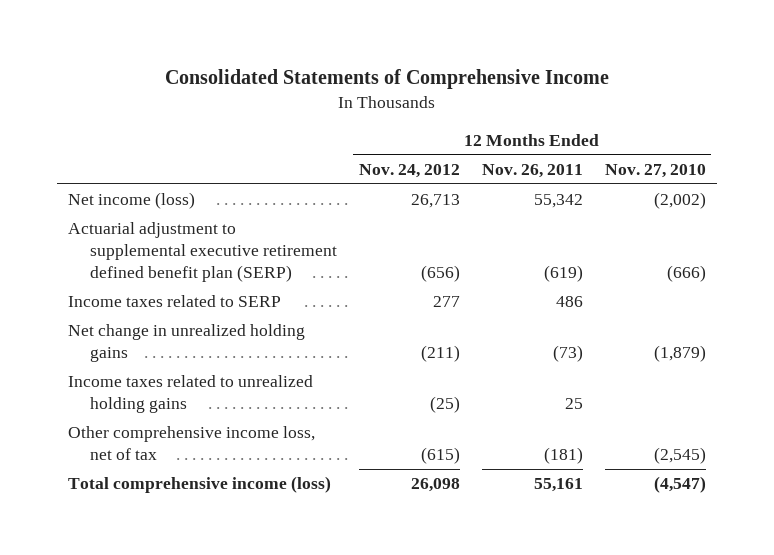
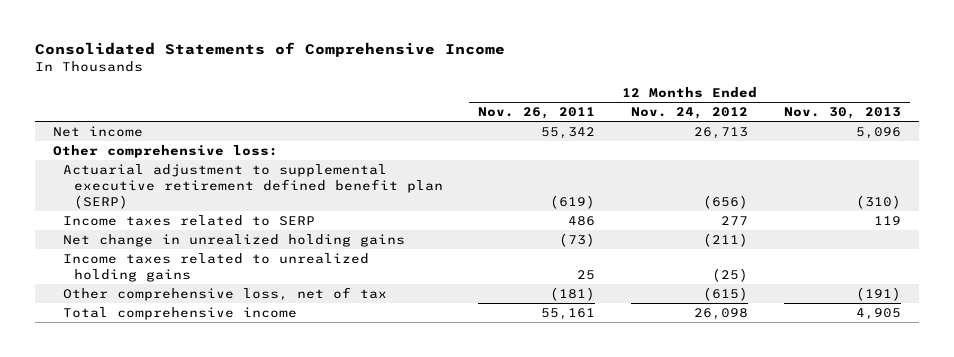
- | 12 Months Ended Nov. 24, 2012 | 12 Months Ended Nov. 26, 2011 | 12 Months Ended Nov. 27, 2010
+ | 12 Months Ended Nov. 26, 2011 | 12 Months Ended Nov. 24, 2012 | 12 Months Ended Nov. 30, 2013
- Net income (loss) | 26,713 | 55,342 | (2,002)
+ Net income | 55,342 | 26,713 | 5,096
+ Other comprehensive loss:
- Other comprehensive income loss, net of tax | (615) | (181) | (2,545)
- Total comprehensive income (loss) | 26,098 | 55,161 | (4,547)
+ Other comprehensive loss, net of tax | (181) | (615) | (191)
+ Total comprehensive income | 55,161 | 26,098 | 4,905

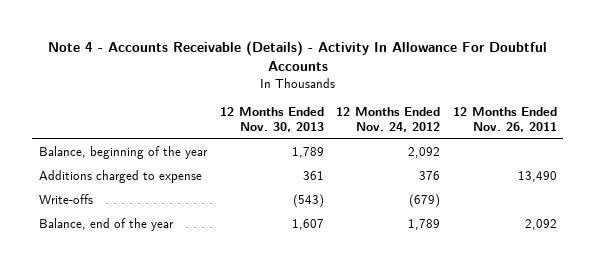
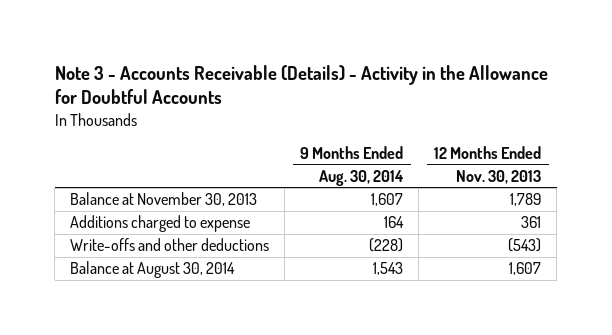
- Note 4 - Accounts Receivable (Details) - Activity In Allowance For Doubtful Accounts
+ Note 3 - Accounts Receivable (Details) - Activity in the Allowance for Doubtful Accounts
- | 12 Months Ended Nov. 30, 2013 | 12 Months Ended Nov. 24, 2012 | 12 Months Ended Nov. 26, 2011
+ | 9 Months Ended Aug. 30, 2014 | 12 Months Ended Nov. 30, 2013
- Balance, beginning of the year | 1,789 | 2,092 |
+ Balance at November 30, 2013 | 1,607 | 1,789
- Write-offs | (543) | (679) |
- Balance, end of the year | 1,607 | 1,789 | 2,092
+ Write-offs and other deductions | (228) | (543)
+ Balance at August 30, 2014 | 1,543 | 1,607

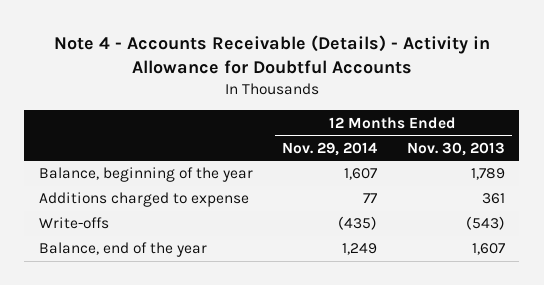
- Note 3 - Accounts Receivable (Details) - Activity in the Allowance for Doubtful Accounts
+ Note 4 - Accounts Receivable (Details) - Activity in Allowance for Doubtful Accounts
- | 9 Months Ended Aug. 30, 2014 | 12 Months Ended Nov. 30, 2013
+ | 12 Months Ended Nov. 29, 2014 | 12 Months Ended Nov. 30, 2013
- Balance at November 30, 2013 | 1,607 | 1,789
+ Balance, beginning of the year | 1,607 | 1,789
- Write-offs and other deductions | (228) | (543)
- Balance at August 30, 2014 | 1,543 | 1,607
+ Write-offs | (435) | (543)
+ Balance, end of the year | 1,249 | 1,607

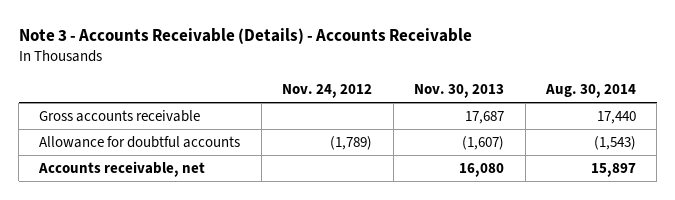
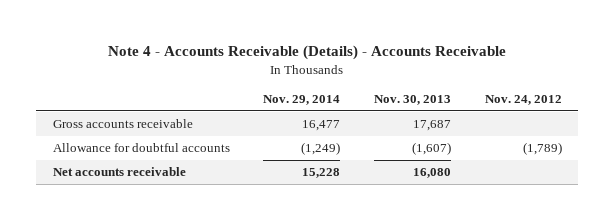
- Note 3 - Accounts Receivable (Details) - Accounts Receivable
+ Note 4 - Accounts Receivable (Details) - Accounts Receivable
- | Nov. 24, 2012 | Nov. 30, 2013 | Aug. 30, 2014
+ | Nov. 29, 2014 | Nov. 30, 2013 | Nov. 24, 2012
- Accounts receivable, net | | 16,080 | 15,897
+ Net accounts receivable | 15,228 | 16,080 |

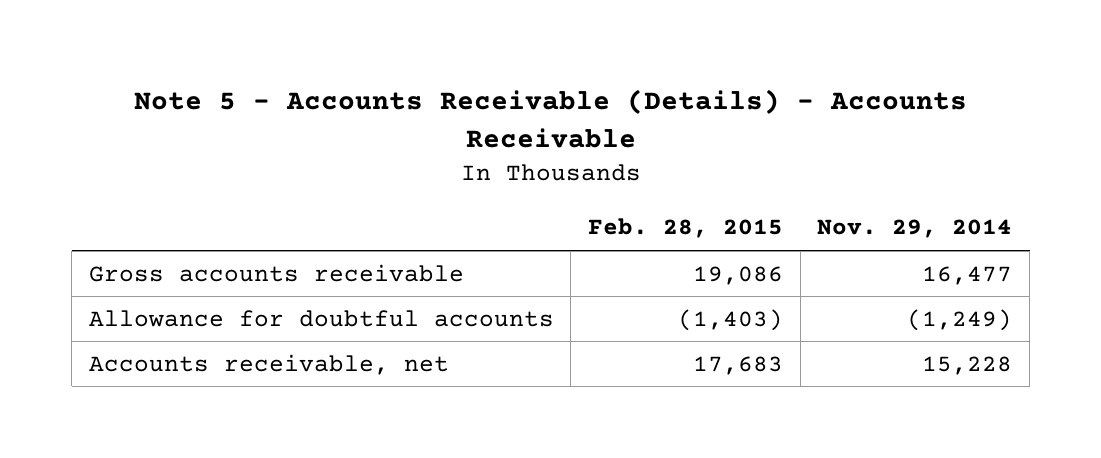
- Note 4 - Accounts Receivable (Details) - Accounts Receivable
+ Note 5 - Accounts Receivable (Details) - Accounts Receivable
- | Nov. 29, 2014 | Nov. 30, 2013 | Nov. 24, 2012
+ | Feb. 28, 2015 | Nov. 29, 2014
- Net accounts receivable | 15,228 | 16,080 |
+ Accounts receivable, net | 17,683 | 15,228

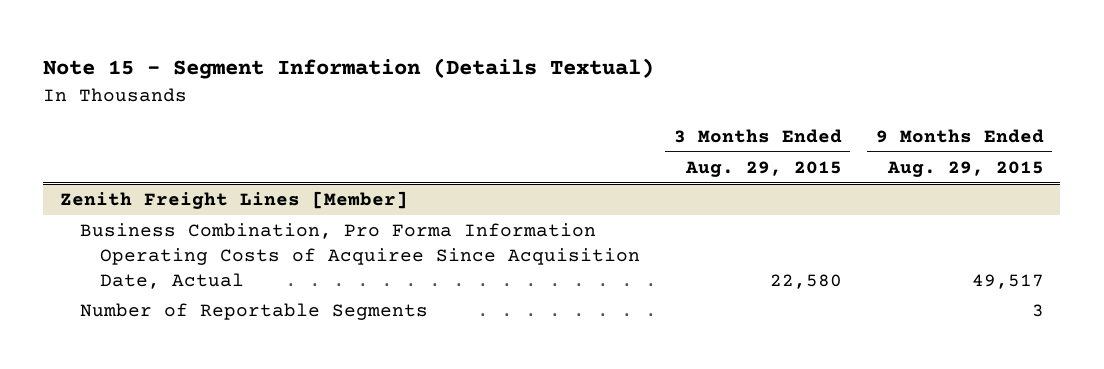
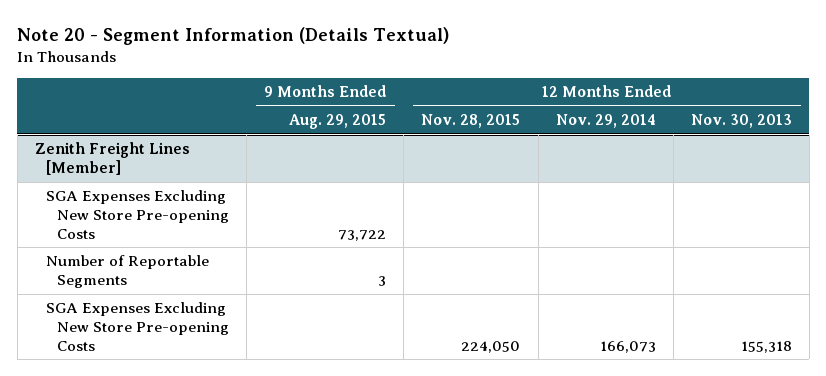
- Note 15 - Segment Information (Details Textual)
+ Note 20 - Segment Information (Details Textual)
- | 3 Months Ended Aug. 29, 2015 | 9 Months Ended Aug. 29, 2015
+ | 9 Months Ended Aug. 29, 2015 | 12 Months Ended Nov. 28, 2015 | 12 Months Ended Nov. 29, 2014 | 12 Months Ended Nov. 30, 2013
@ Zenith Freight Lines [Member]
- Business Combination, Pro Forma Information Operating Costs of Acquiree Since Acquisition Date, Actual | 22,580 | 49,517
+ SGA Expenses Excluding New Store Pre-opening Costs | 73,722 | | |
+ SGA Expenses Excluding New Store Pre-opening Costs | | 224,050 | 166,073 | 155,318

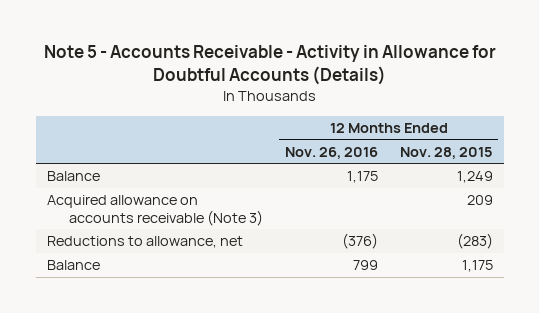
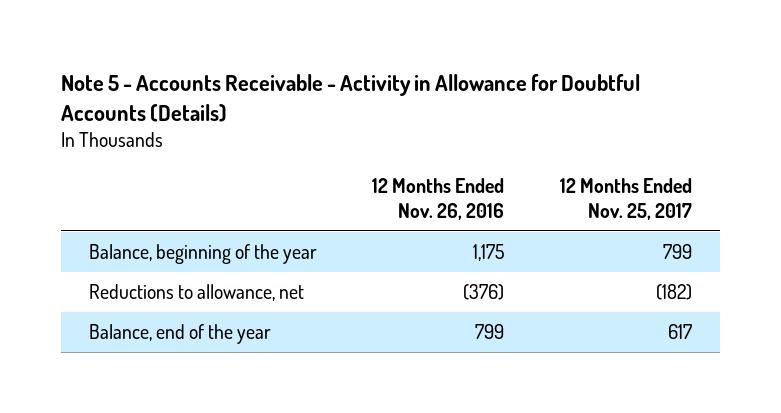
- | 12 Months Ended Nov. 26, 2016 | 12 Months Ended Nov. 28, 2015
+ | 12 Months Ended Nov. 26, 2016 | 12 Months Ended Nov. 25, 2017
- Balance | 1,175 | 1,249
- Acquired allowance on accounts receivable (Note 3) | | 209
+ Balance, beginning of the year | 1,175 | 799
- Balance | 799 | 1,175
+ Balance, end of the year | 799 | 617

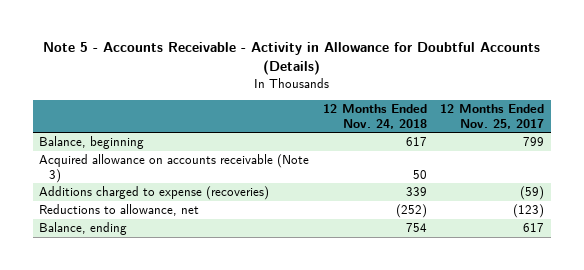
- | 12 Months Ended Nov. 26, 2016 | 12 Months Ended Nov. 25, 2017
+ | 12 Months Ended Nov. 24, 2018 | 12 Months Ended Nov. 25, 2017
- Balance, beginning of the year | 1,175 | 799
- Reductions to allowance, net | (376) | (182)
- Balance, end of the year | 799 | 617
+ Balance, beginning | 617 | 799
+ Acquired allowance on accounts receivable (Note 3) | 50 |
+ Additions charged to expense (recoveries) | 339 | (59)
+ Reductions to allowance, net | (252) | (123)
+ Balance, ending | 754 | 617

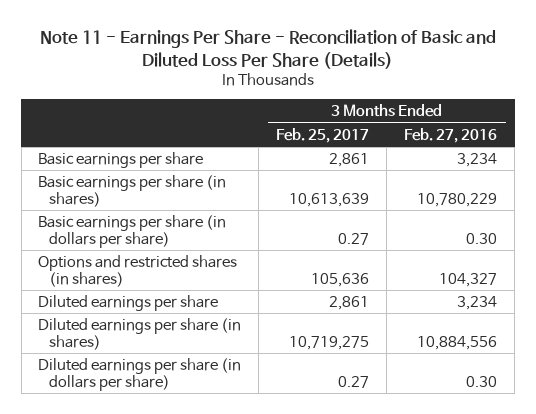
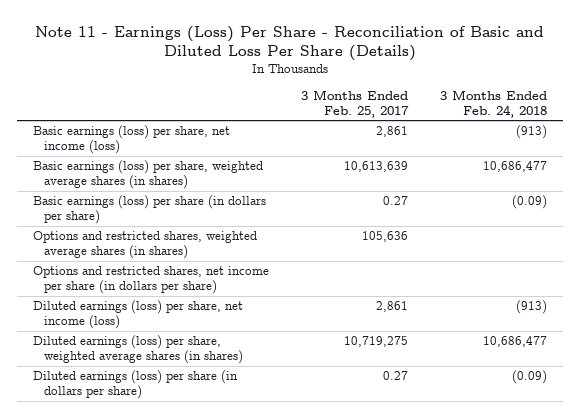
- Note 11 - Earnings Per Share - Reconciliation of Basic and Diluted Loss Per Share (Details)
+ Note 11 - Earnings (Loss) Per Share - Reconciliation of Basic and Diluted Loss Per Share (Details)
- | 3 Months Ended Feb. 25, 2017 | 3 Months Ended Feb. 27, 2016
+ | 3 Months Ended Feb. 25, 2017 | 3 Months Ended Feb. 24, 2018
- Basic earnings per share | 2,861 | 3,234
- Basic earnings per share (in shares) | 10,613,639 | 10,780,229
- Basic earnings per share (in dollars per share) | 0.27 | 0.30
- Options and restricted shares (in shares) | 105,636 | 104,327
- Diluted earnings per share | 2,861 | 3,234
- Diluted earnings per share (in shares) | 10,719,275 | 10,884,556
- Diluted earnings per share (in dollars per share) | 0.27 | 0.30
+ Basic earnings (loss) per share, net income (loss) | 2,861 | (913)
+ Basic earnings (loss) per share, weighted average shares (in shares) | 10,613,639 | 10,686,477
+ Basic earnings (loss) per share (in dollars per share) | 0.27 | (0.09)
+ Options and restricted shares, weighted average shares (in shares) | 105,636 |
+ Options and restricted shares, net income per share (in dollars per share)
+ Diluted earnings (loss) per share, net income (loss) | 2,861 | (913)
+ Diluted earnings (loss) per share, weighted average shares (in shares) | 10,719,275 | 10,686,477
+ Diluted earnings (loss) per share (in dollars per share) | 0.27 | (0.09)

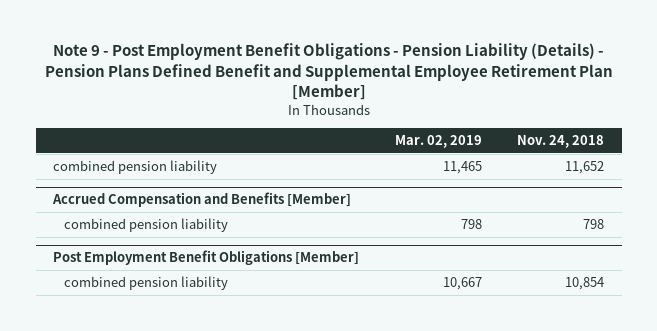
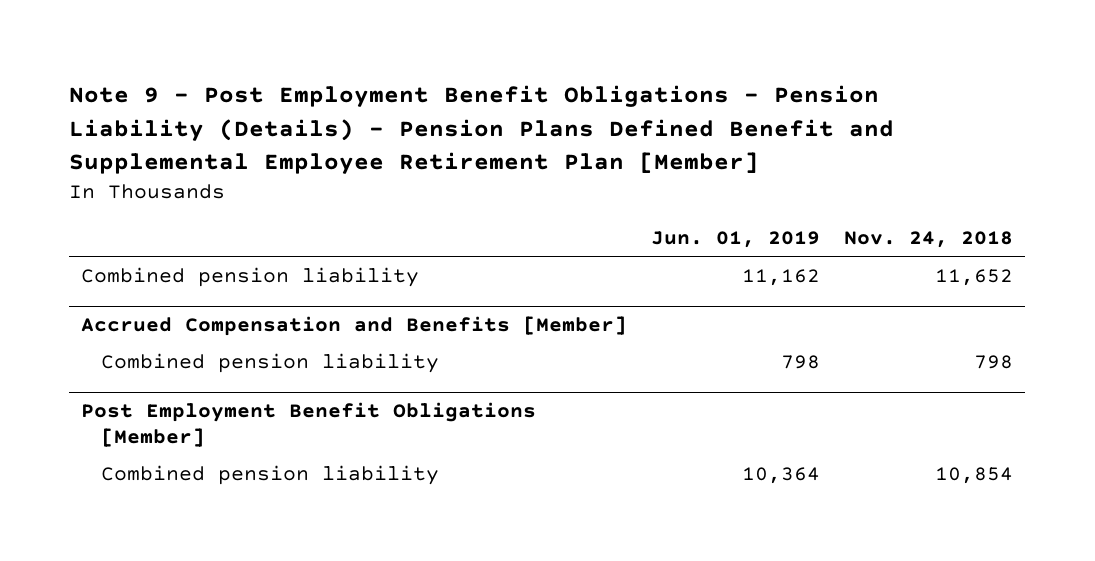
- | Mar. 02, 2019 | Nov. 24, 2018
+ | Jun. 01, 2019 | Nov. 24, 2018
- combined pension liability | 11,465 | 11,652
+ Combined pension liability | 11,162 | 11,652
@ Accrued Compensation and Benefits [Member]
- combined pension liability | 798 | 798
+ Combined pension liability | 798 | 798
@ Post Employment Benefit Obligations [Member]
- combined pension liability | 10,667 | 10,854
+ Combined pension liability | 10,364 | 10,854

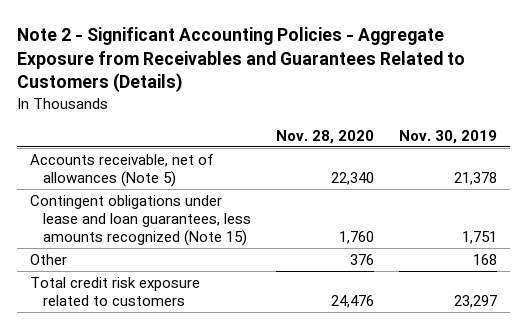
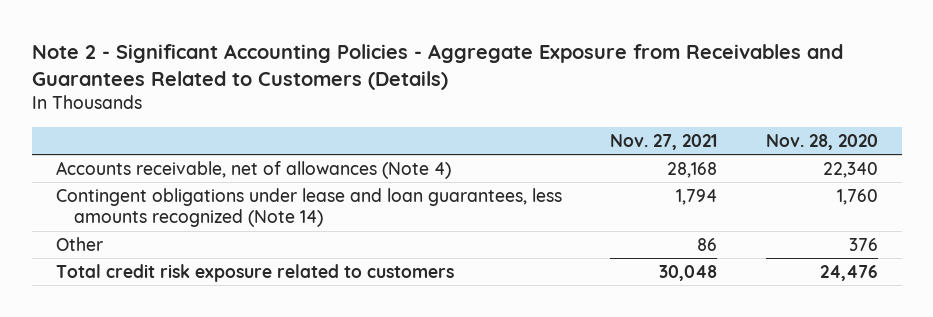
- | Nov. 28, 2020 | Nov. 30, 2019
+ | Nov. 27, 2021 | Nov. 28, 2020
- Accounts receivable, net of allowances (Note 5) | 22,340 | 21,378
- Contingent obligations under lease and loan guarantees, less amounts recognized (Note 15) | 1,760 | 1,751
+ Accounts receivable, net of allowances (Note 4) | 28,168 | 22,340
+ Contingent obligations under lease and loan guarantees, less amounts recognized (Note 14) | 1,794 | 1,760

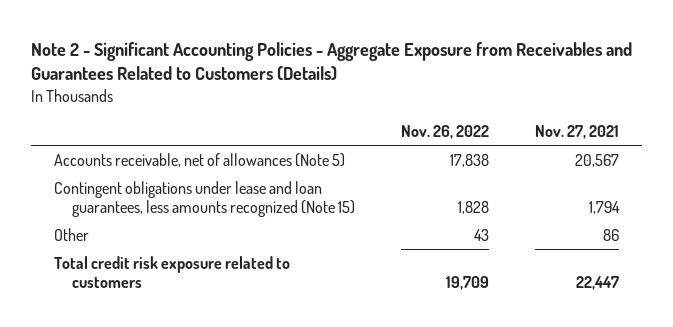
- | Nov. 27, 2021 | Nov. 28, 2020
+ | Nov. 26, 2022 | Nov. 27, 2021
- Accounts receivable, net of allowances (Note 4) | 28,168 | 22,340
- Contingent obligations under lease and loan guarantees, less amounts recognized (Note 14) | 1,794 | 1,760
+ Accounts receivable, net of allowances (Note 5) | 17,838 | 20,567
+ Contingent obligations under lease and loan guarantees, less amounts recognized (Note 15) | 1,828 | 1,794
- Total credit risk exposure related to customers | 30,048 | 24,476
+ Total credit risk exposure related to customers | 19,709 | 22,447

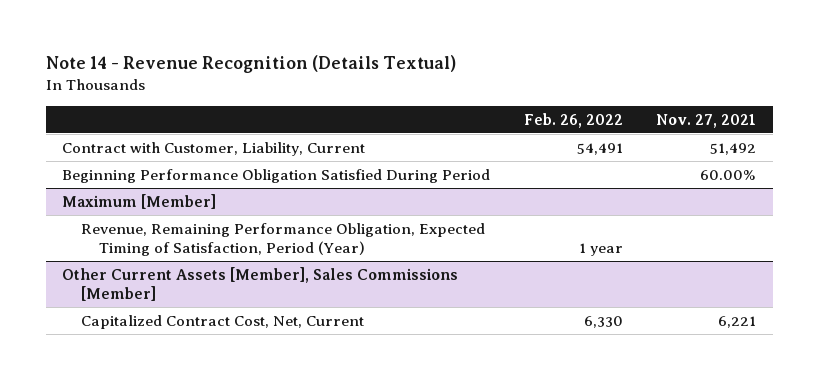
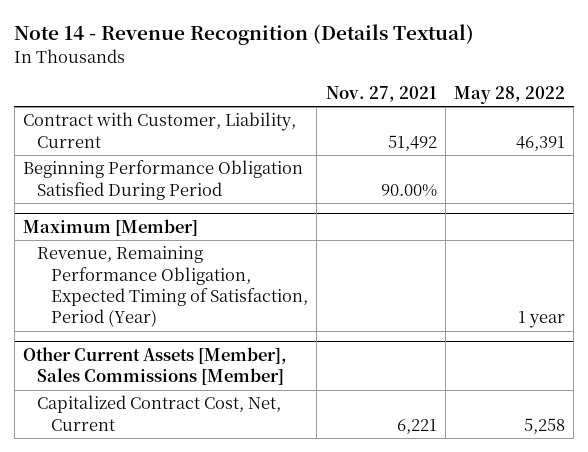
- | Feb. 26, 2022 | Nov. 27, 2021
+ | Nov. 27, 2021 | May 28, 2022
- Beginning Performance Obligation Satisfied During Period | | 60.00%
+ Beginning Performance Obligation Satisfied During Period | 90.00% |

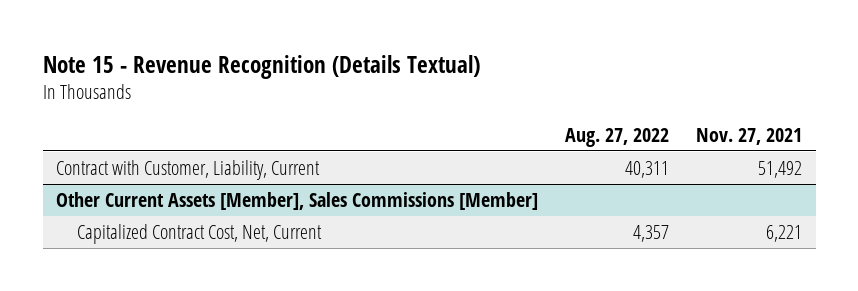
- Note 14 - Revenue Recognition (Details Textual)
+ Note 15 - Revenue Recognition (Details Textual)
- | Nov. 27, 2021 | May 28, 2022
+ | Aug. 27, 2022 | Nov. 27, 2021
- Beginning Performance Obligation Satisfied During Period | 90.00% |
- Maximum [Member]
- Revenue, Remaining Performance Obligation, Expected Timing of Satisfaction, Period (Year) | | 1 year

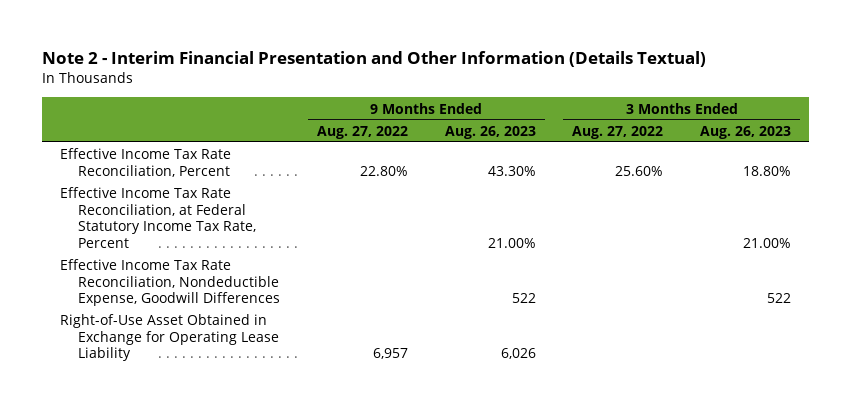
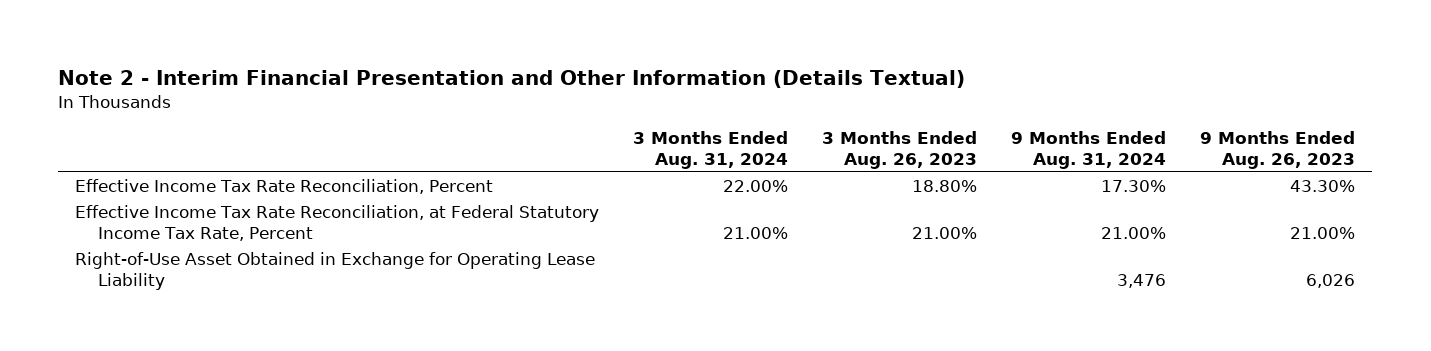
- | 9 Months Ended Aug. 27, 2022 | 9 Months Ended Aug. 26, 2023 | 3 Months Ended Aug. 27, 2022 | 3 Months Ended Aug. 26, 2023
+ | 3 Months Ended Aug. 31, 2024 | 3 Months Ended Aug. 26, 2023 | 9 Months Ended Aug. 31, 2024 | 9 Months Ended Aug. 26, 2023
- Effective Income Tax Rate Reconciliation, Nondeductible Expense, Goodwill Differences | | 522 | | 522

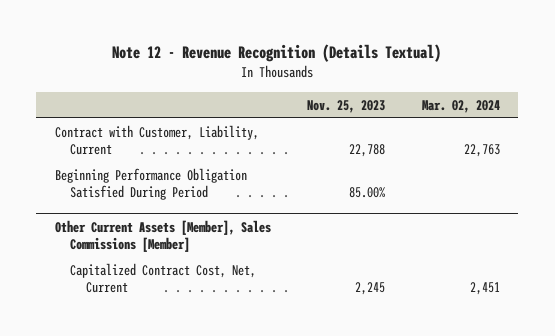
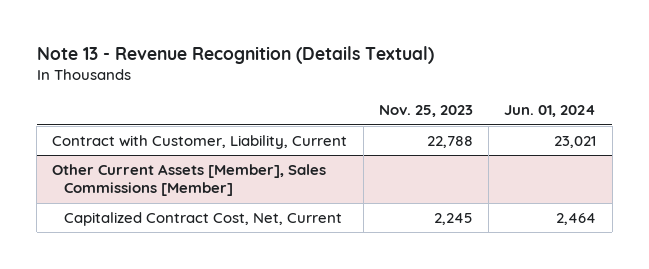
- Note 12 - Revenue Recognition (Details Textual)
+ Note 13 - Revenue Recognition (Details Textual)
- | Nov. 25, 2023 | Mar. 02, 2024
+ | Nov. 25, 2023 | Jun. 01, 2024
- Beginning Performance Obligation Satisfied During Period | 85.00% |

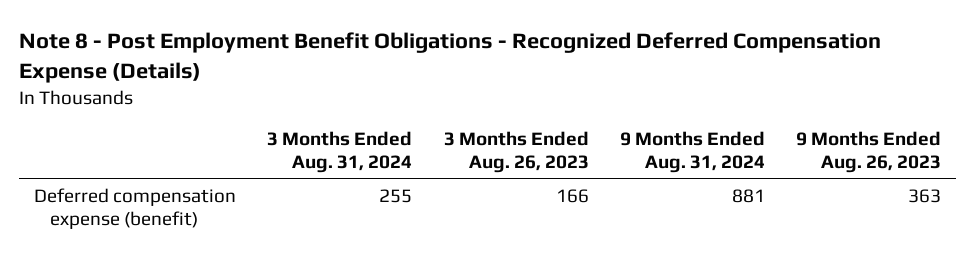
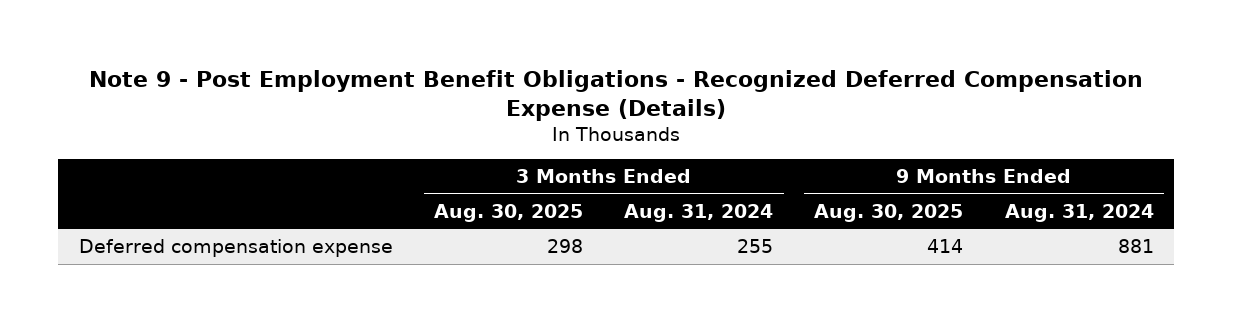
- Note 8 - Post Employment Benefit Obligations - Recognized Deferred Compensation Expense (Details)
+ Note 9 - Post Employment Benefit Obligations - Recognized Deferred Compensation Expense (Details)
- | 3 Months Ended Aug. 31, 2024 | 3 Months Ended Aug. 26, 2023 | 9 Months Ended Aug. 31, 2024 | 9 Months Ended Aug. 26, 2023
+ | 3 Months Ended Aug. 30, 2025 | 3 Months Ended Aug. 31, 2024 | 9 Months Ended Aug. 30, 2025 | 9 Months Ended Aug. 31, 2024
- Deferred compensation expense (benefit) | 255 | 166 | 881 | 363
+ Deferred compensation expense | 298 | 255 | 414 | 881

